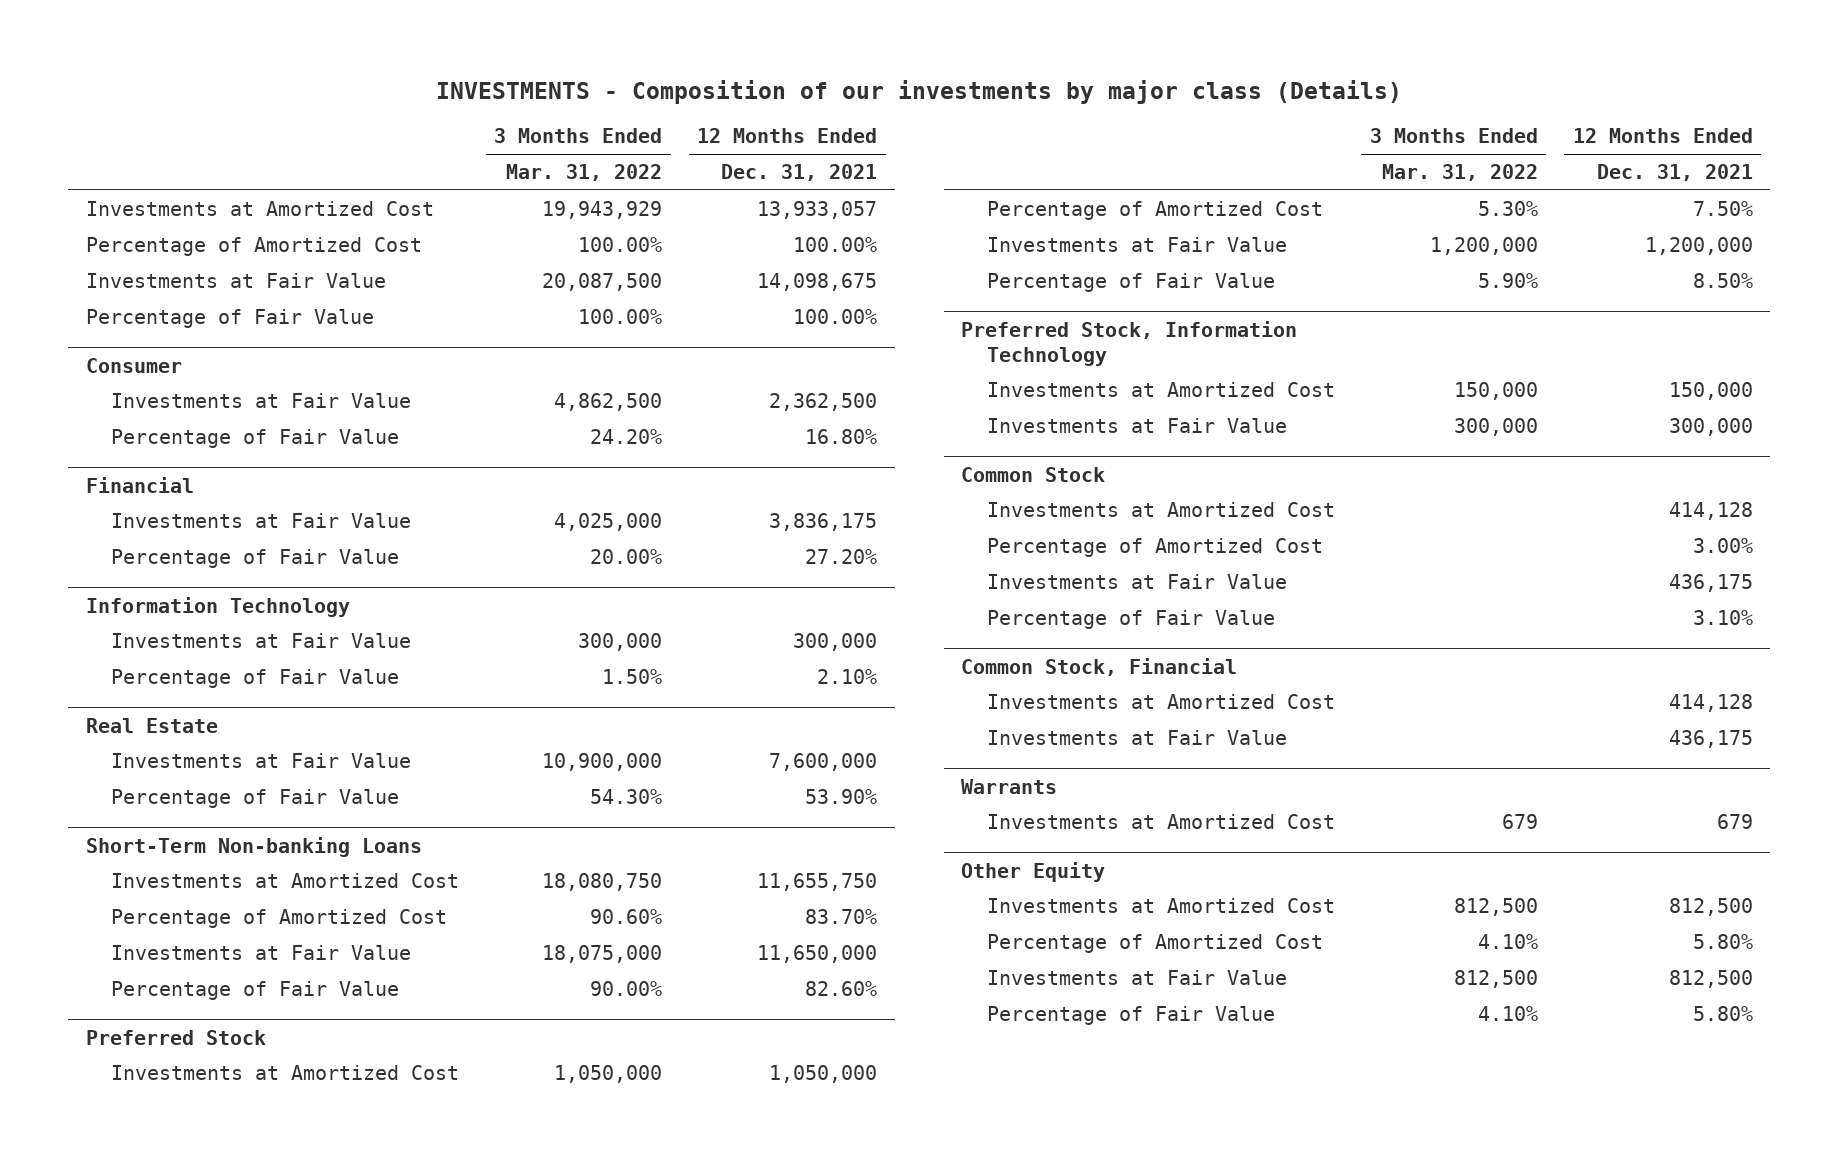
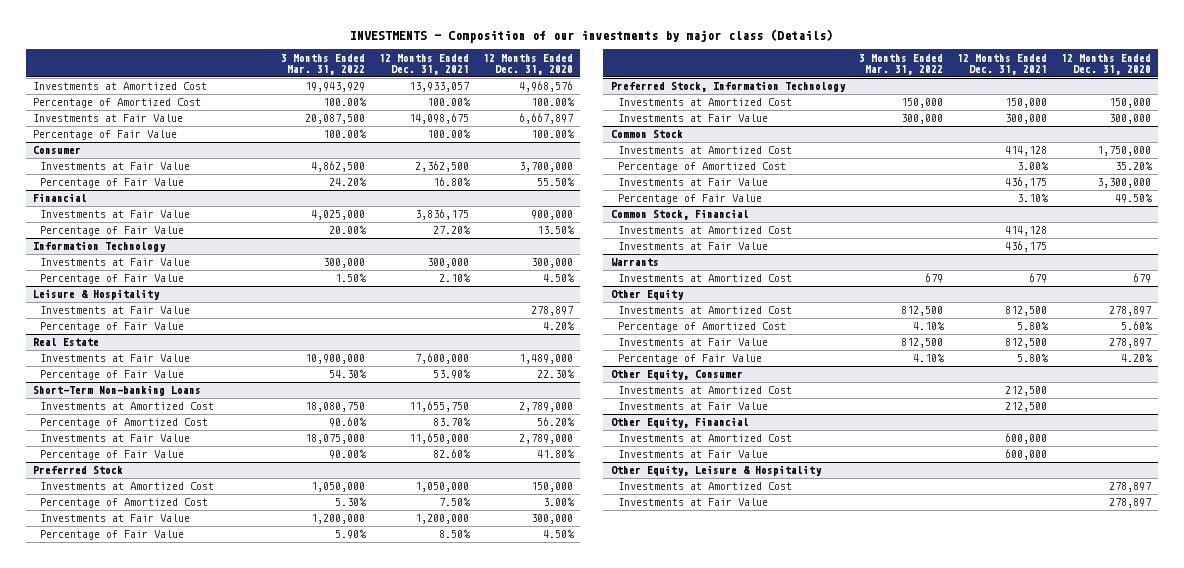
- | 3 Months Ended Mar. 31, 2022 | 12 Months Ended Dec. 31, 2021
+ | 3 Months Ended Mar. 31, 2022 | 12 Months Ended Dec. 31, 2021 | 12 Months Ended Dec. 31, 2020
+ Leisure & Hospitality
+ Investments at Fair Value | | | 278,897
+ Percentage of Fair Value | | | 4.20%
+ Other Equity, Consumer
+ Investments at Amortized Cost | | 212,500 |
+ Investments at Fair Value | | 212,500 |
+ Other Equity, Financial
+ Investments at Amortized Cost | | 600,000 |
+ Investments at Fair Value | | 600,000 |
+ Other Equity, Leisure & Hospitality
+ Investments at Amortized Cost | | | 278,897
+ Investments at Fair Value | | | 278,897

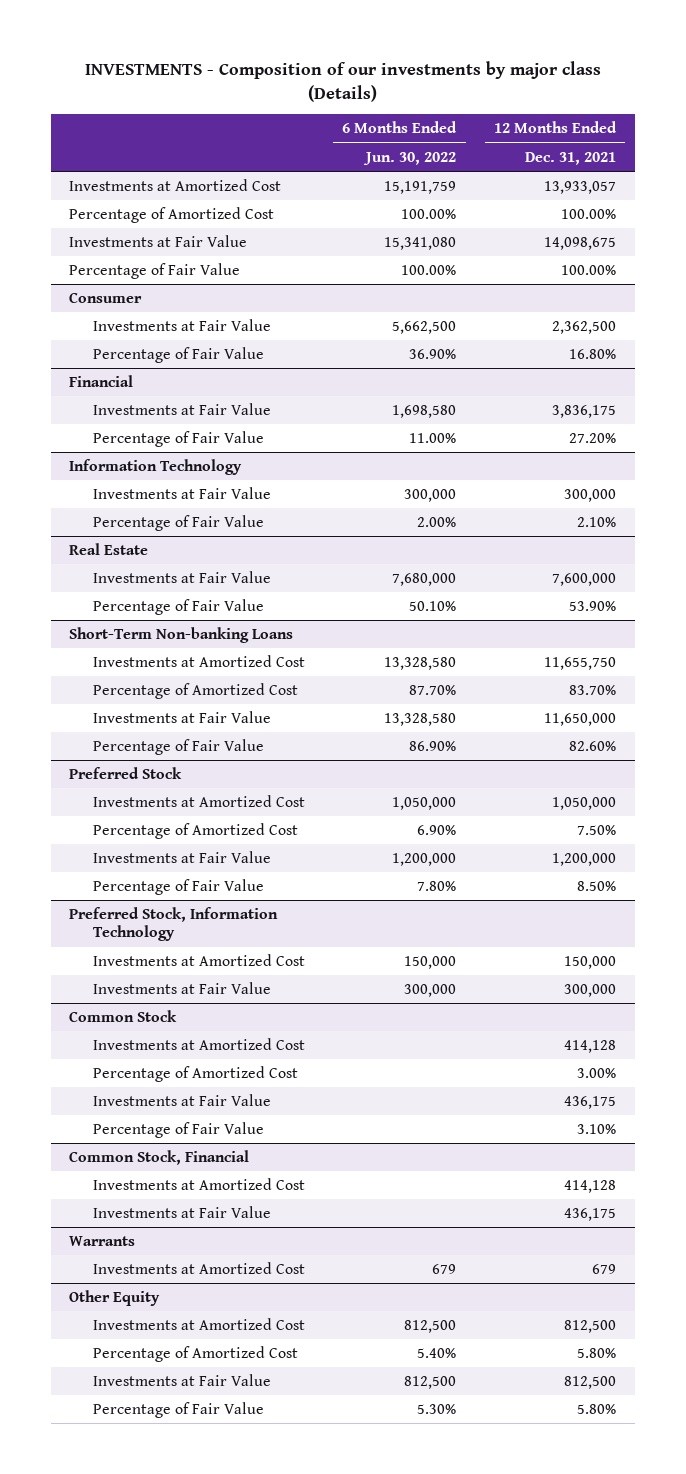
- | 3 Months Ended Mar. 31, 2022 | 12 Months Ended Dec. 31, 2021 | 12 Months Ended Dec. 31, 2020
+ | 6 Months Ended Jun. 30, 2022 | 12 Months Ended Dec. 31, 2021
- Leisure & Hospitality
- Investments at Fair Value | | | 278,897
- Percentage of Fair Value | | | 4.20%
- Other Equity, Consumer
- Investments at Amortized Cost | | 212,500 |
- Investments at Fair Value | | 212,500 |
- Other Equity, Financial
- Investments at Amortized Cost | | 600,000 |
- Investments at Fair Value | | 600,000 |
- Other Equity, Leisure & Hospitality
- Investments at Amortized Cost | | | 278,897
- Investments at Fair Value | | | 278,897

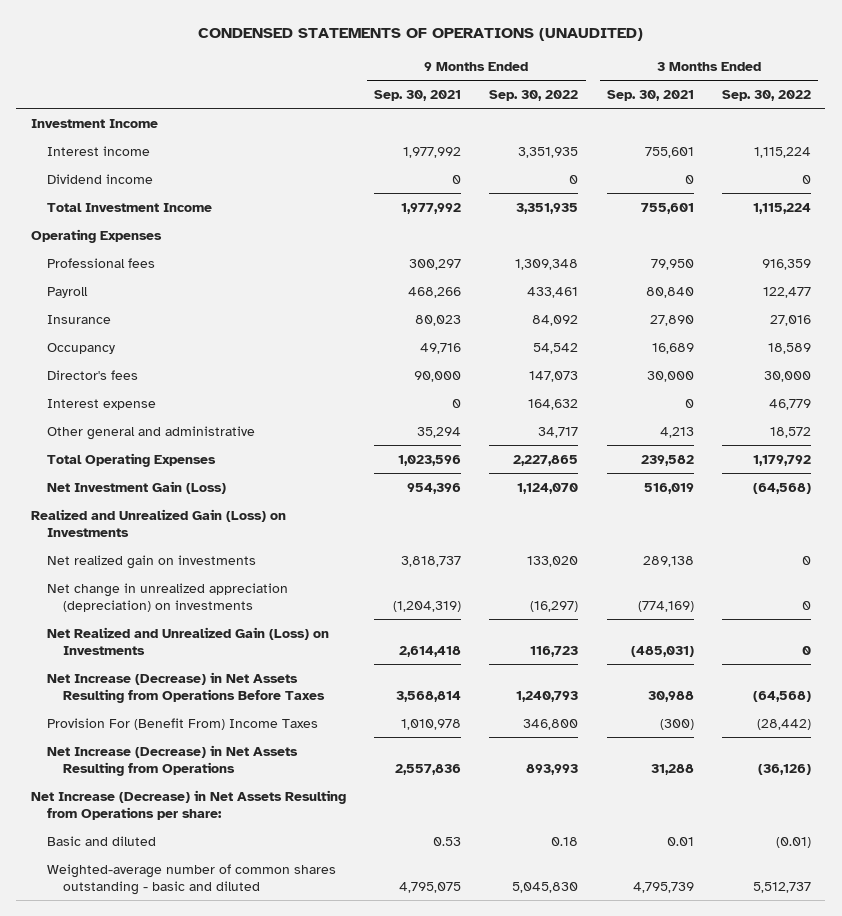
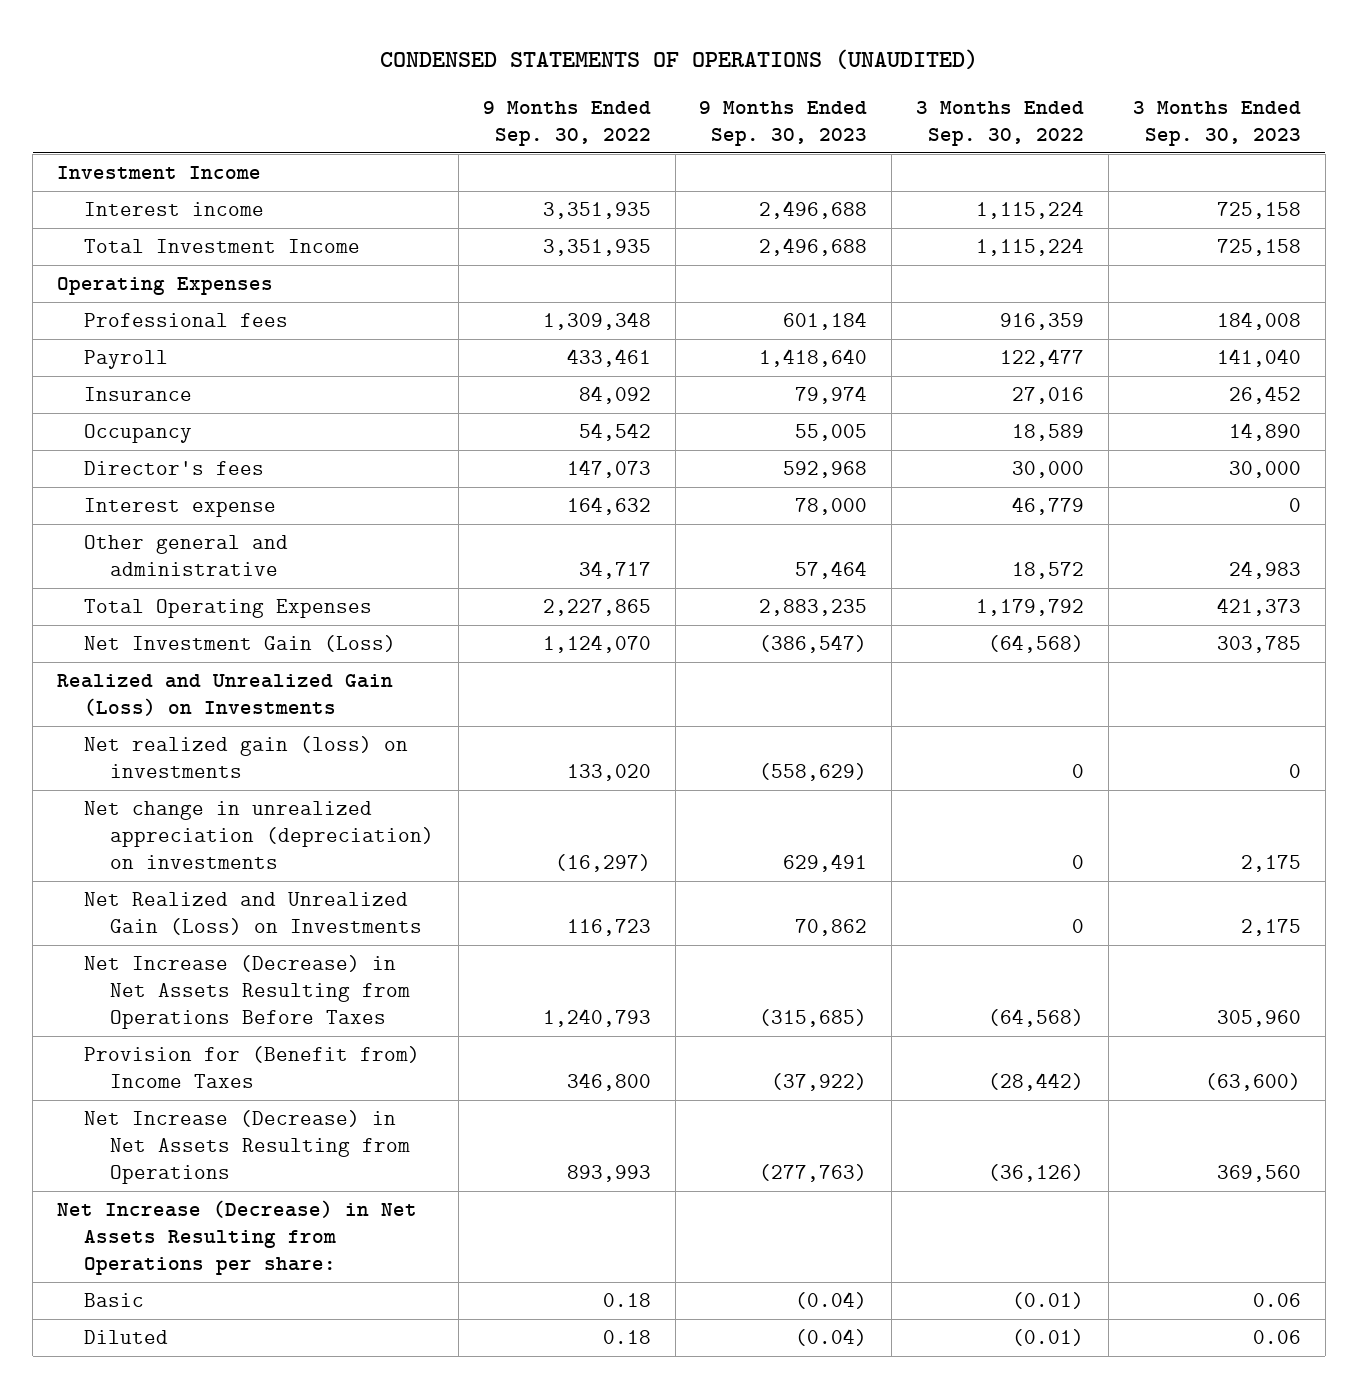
- | 9 Months Ended Sep. 30, 2021 | 9 Months Ended Sep. 30, 2022 | 3 Months Ended Sep. 30, 2021 | 3 Months Ended Sep. 30, 2022
+ | 9 Months Ended Sep. 30, 2022 | 9 Months Ended Sep. 30, 2023 | 3 Months Ended Sep. 30, 2022 | 3 Months Ended Sep. 30, 2023
- Dividend income | 0 | 0 | 0 | 0
- Net realized gain on investments | 3,818,737 | 133,020 | 289,138 | 0
+ Net realized gain (loss) on investments | 133,020 | (558,629) | 0 | 0
- Provision For (Benefit From) Income Taxes | 1,010,978 | 346,800 | (300) | (28,442)
+ Provision for (Benefit from) Income Taxes | 346,800 | (37,922) | (28,442) | (63,600)
- Basic and diluted | 0.53 | 0.18 | 0.01 | (0.01)
- Weighted-average number of common shares outstanding - basic and diluted | 4,795,075 | 5,045,830 | 4,795,739 | 5,512,737
+ Basic | 0.18 | (0.04) | (0.01) | 0.06
+ Diluted | 0.18 | (0.04) | (0.01) | 0.06

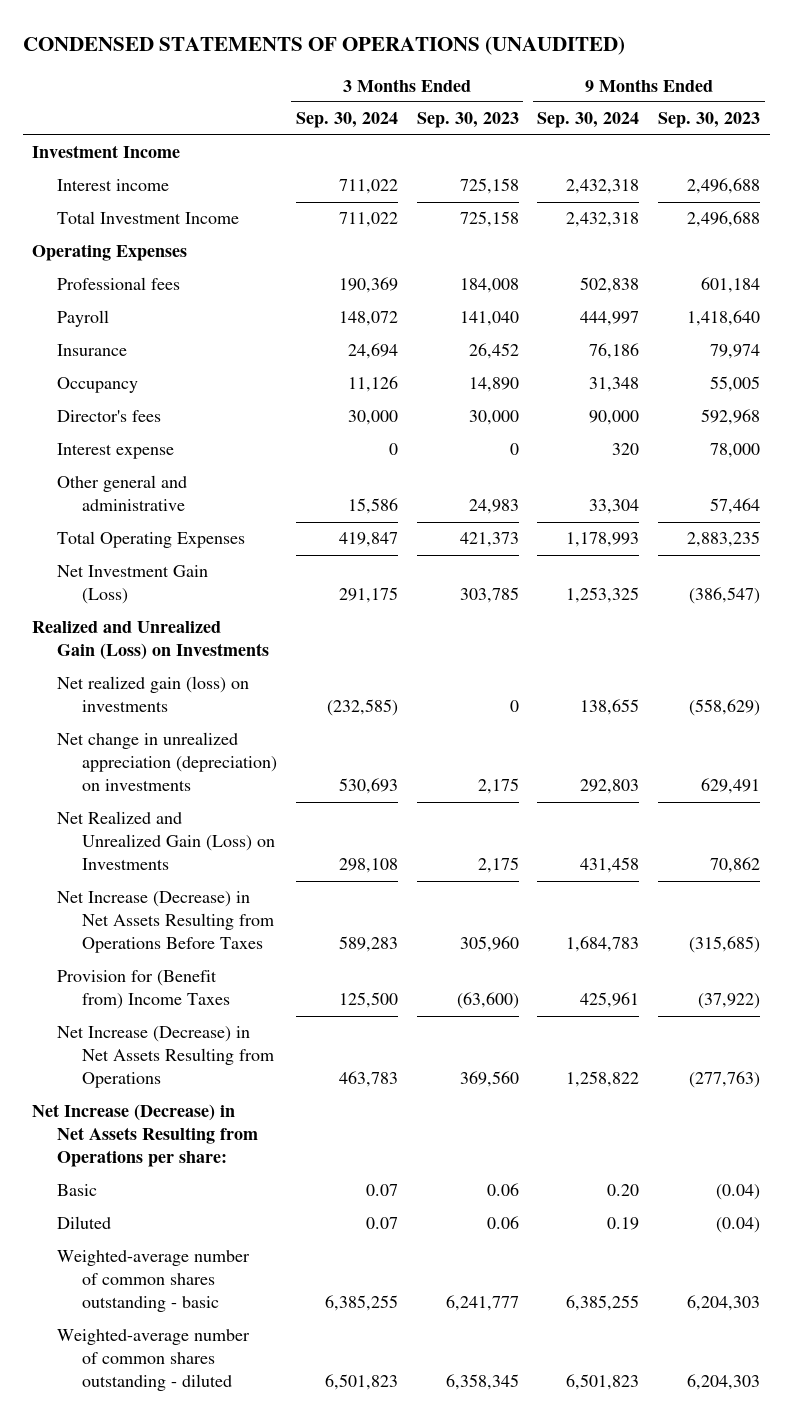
- | 9 Months Ended Sep. 30, 2022 | 9 Months Ended Sep. 30, 2023 | 3 Months Ended Sep. 30, 2022 | 3 Months Ended Sep. 30, 2023
+ | 3 Months Ended Sep. 30, 2024 | 3 Months Ended Sep. 30, 2023 | 9 Months Ended Sep. 30, 2024 | 9 Months Ended Sep. 30, 2023
+ Weighted-average number of common shares outstanding - basic | 6,385,255 | 6,241,777 | 6,385,255 | 6,204,303
+ Weighted-average number of common shares outstanding - diluted | 6,501,823 | 6,358,345 | 6,501,823 | 6,204,303

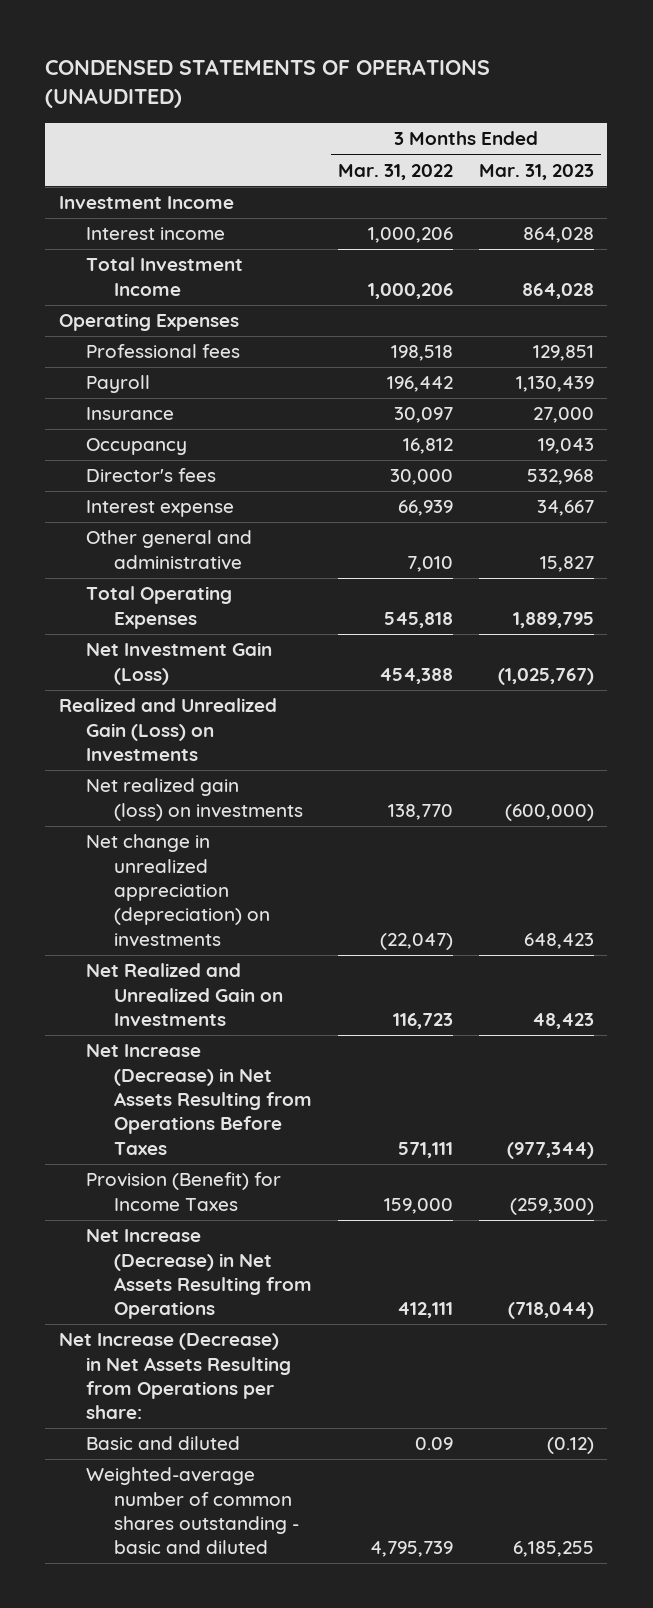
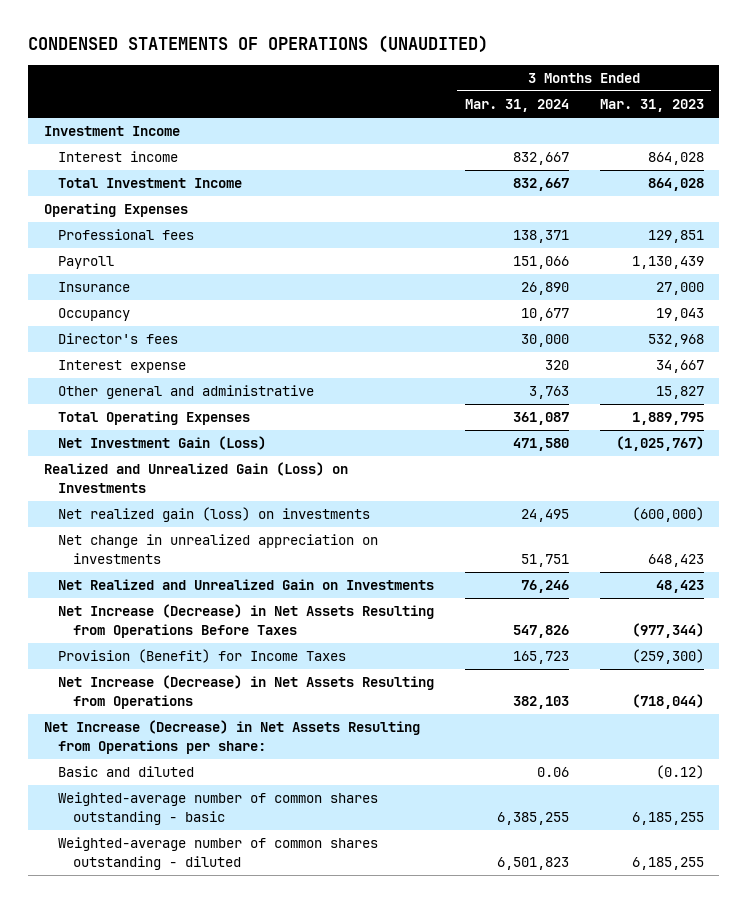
- | 3 Months Ended Mar. 31, 2022 | 3 Months Ended Mar. 31, 2023
+ | 3 Months Ended Mar. 31, 2024 | 3 Months Ended Mar. 31, 2023
- Net change in unrealized appreciation (depreciation) on investments | (22,047) | 648,423
+ Net change in unrealized appreciation on investments | 51,751 | 648,423
- Weighted-average number of common shares outstanding - basic and diluted | 4,795,739 | 6,185,255
+ Weighted-average number of common shares outstanding - basic | 6,385,255 | 6,185,255
+ Weighted-average number of common shares outstanding - diluted | 6,501,823 | 6,185,255

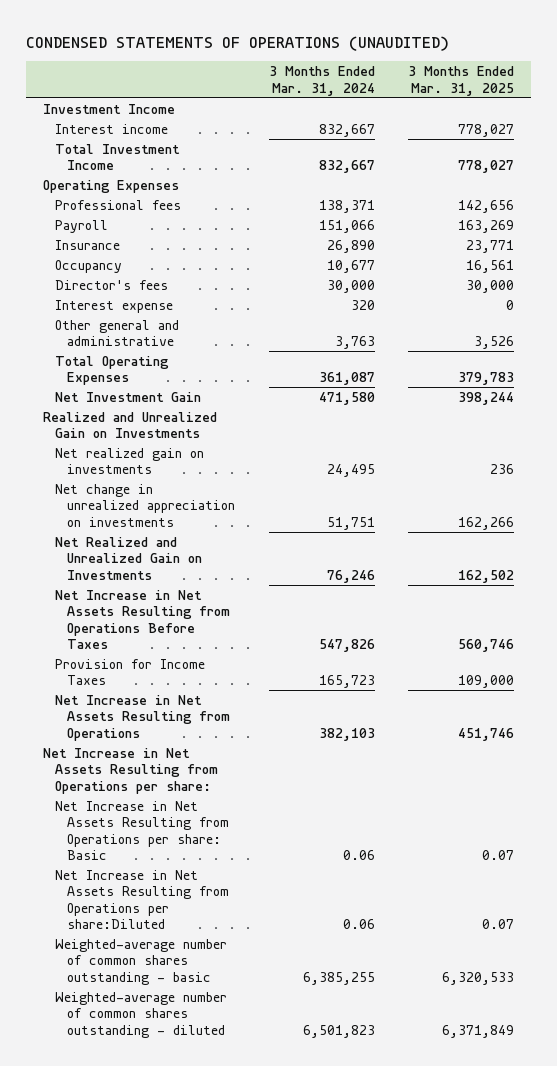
- | 3 Months Ended Mar. 31, 2024 | 3 Months Ended Mar. 31, 2023
+ | 3 Months Ended Mar. 31, 2024 | 3 Months Ended Mar. 31, 2025
- Net Investment Gain (Loss) | 471,580 | (1,025,767)
- Realized and Unrealized Gain (Loss) on Investments
- Net realized gain (loss) on investments | 24,495 | (600,000)
+ Net Investment Gain | 471,580 | 398,244
+ Realized and Unrealized Gain on Investments
+ Net realized gain on investments | 24,495 | 236
- Net Increase (Decrease) in Net Assets Resulting from Operations Before Taxes | 547,826 | (977,344)
- Provision (Benefit) for Income Taxes | 165,723 | (259,300)
- Net Increase (Decrease) in Net Assets Resulting from Operations | 382,103 | (718,044)
- Net Increase (Decrease) in Net Assets Resulting from Operations per share:
- Basic and diluted | 0.06 | (0.12)
+ Net Increase in Net Assets Resulting from Operations Before Taxes | 547,826 | 560,746
+ Provision for Income Taxes | 165,723 | 109,000
+ Net Increase in Net Assets Resulting from Operations | 382,103 | 451,746
+ Net Increase in Net Assets Resulting from Operations per share:
+ Net Increase in Net Assets Resulting from Operations per share: Basic | 0.06 | 0.07
+ Net Increase in Net Assets Resulting from Operations per share:Diluted | 0.06 | 0.07

